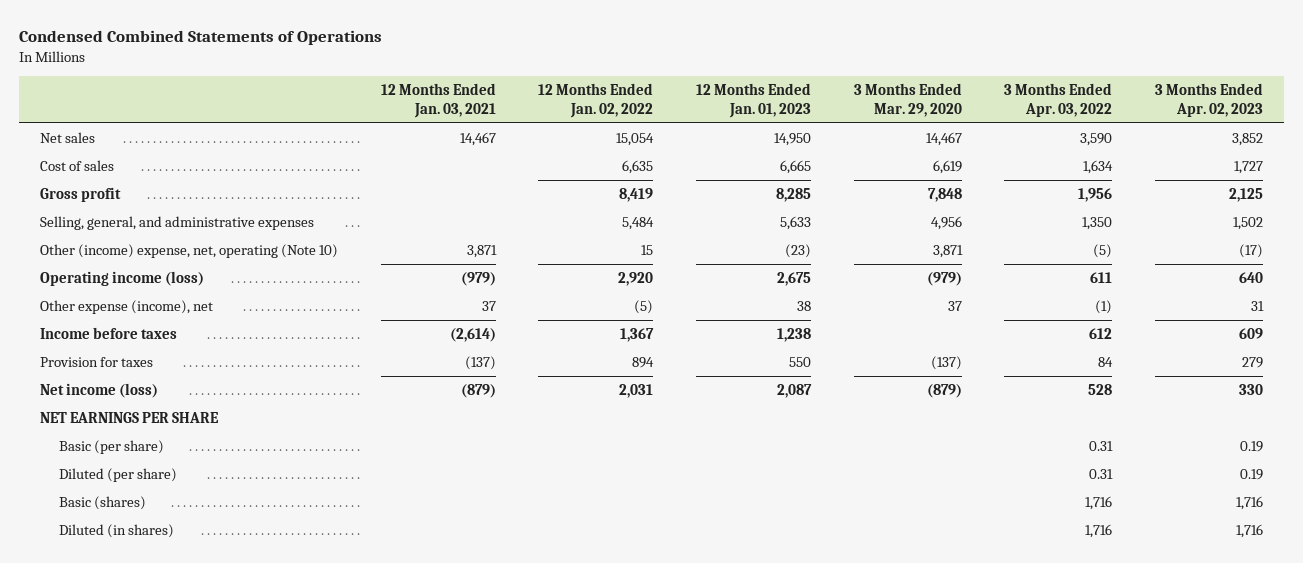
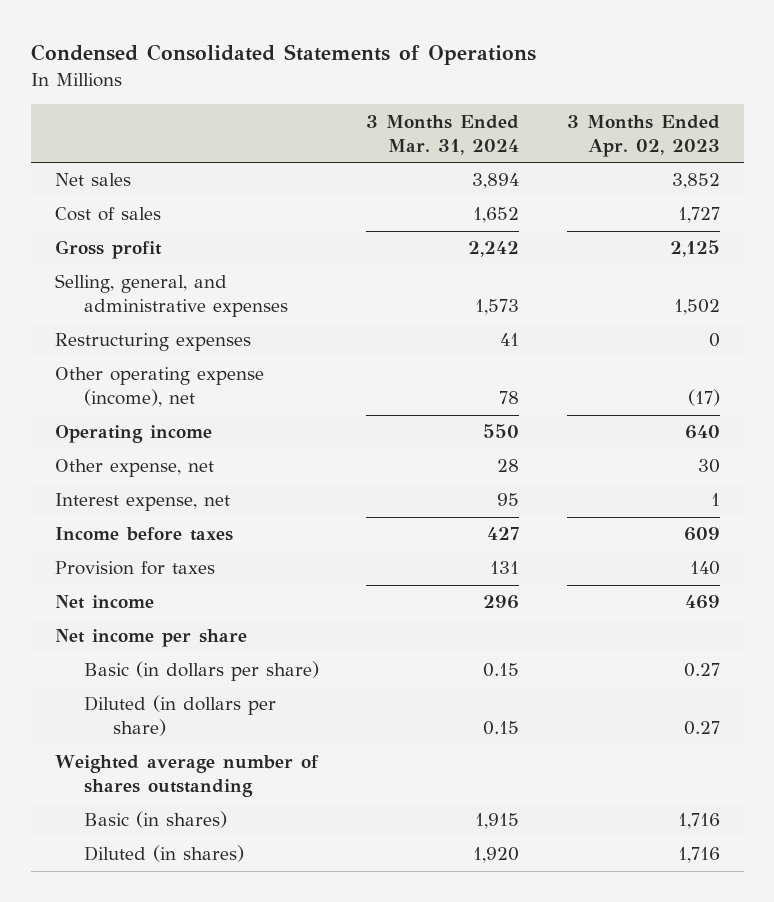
- Condensed Combined Statements of Operations
+ Condensed Consolidated Statements of Operations
- | 12 Months Ended Jan. 03, 2021 | 12 Months Ended Jan. 02, 2022 | 12 Months Ended Jan. 01, 2023 | 3 Months Ended Mar. 29, 2020 | 3 Months Ended Apr. 03, 2022 | 3 Months Ended Apr. 02, 2023
+ | 3 Months Ended Mar. 31, 2024 | 3 Months Ended Apr. 02, 2023
- Other (income) expense, net, operating (Note 10) | 3,871 | 15 | (23) | 3,871 | (5) | (17)
- Operating income (loss) | (979) | 2,920 | 2,675 | (979) | 611 | 640
- Other expense (income), net | 37 | (5) | 38 | 37 | (1) | 31
+ Restructuring expenses | 41 | 0
+ Other operating expense (income), net | 78 | (17)
+ Operating income | 550 | 640
+ Other expense, net | 28 | 30
+ Interest expense, net | 95 | 1
- Provision for taxes | (137) | 894 | 550 | (137) | 84 | 279
- Net income (loss) | (879) | 2,031 | 2,087 | (879) | 528 | 330
- NET EARNINGS PER SHARE
- Basic (per share) | | | | | 0.31 | 0.19
- Diluted (per share) | | | | | 0.31 | 0.19
- Basic (shares) | | | | | 1,716 | 1,716
+ Provision for taxes | 131 | 140
+ Net income | 296 | 469
+ Net income per share
+ Basic (in dollars per share) | 0.15 | 0.27
+ Diluted (in dollars per share) | 0.15 | 0.27
+ Weighted average number of shares outstanding
+ Basic (in shares) | 1,915 | 1,716

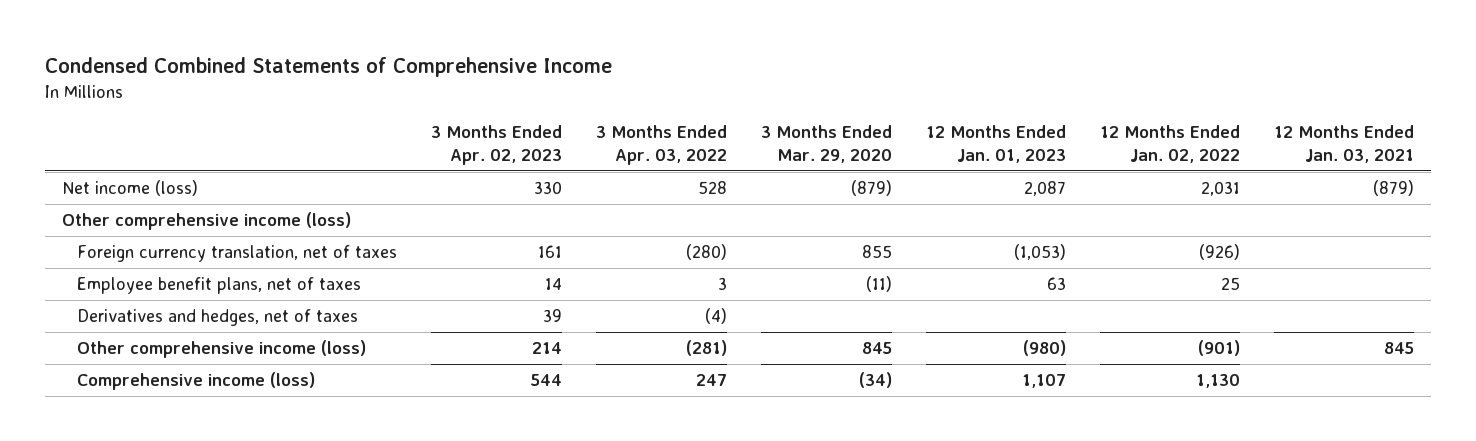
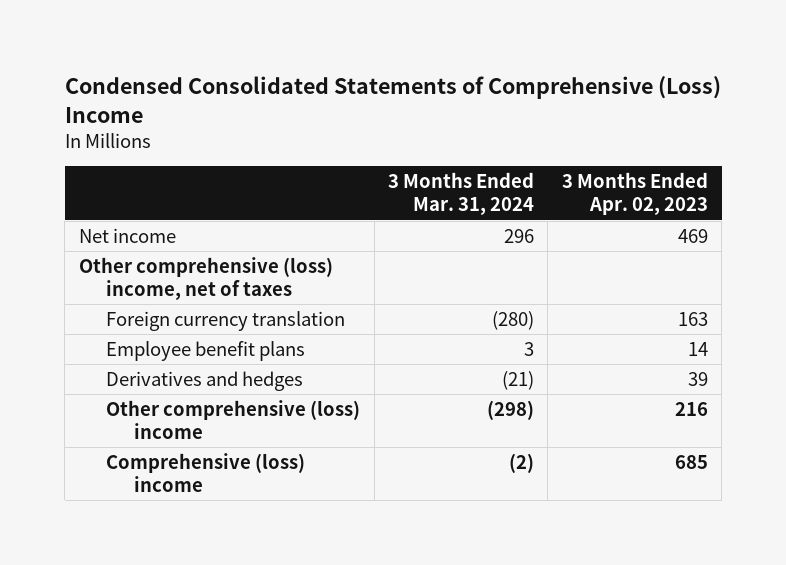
- Condensed Combined Statements of Comprehensive Income
+ Condensed Consolidated Statements of Comprehensive (Loss) Income
- | 3 Months Ended Apr. 02, 2023 | 3 Months Ended Apr. 03, 2022 | 3 Months Ended Mar. 29, 2020 | 12 Months Ended Jan. 01, 2023 | 12 Months Ended Jan. 02, 2022 | 12 Months Ended Jan. 03, 2021
+ | 3 Months Ended Mar. 31, 2024 | 3 Months Ended Apr. 02, 2023
- Net income (loss) | 330 | 528 | (879) | 2,087 | 2,031 | (879)
- Other comprehensive income (loss)
- Foreign currency translation, net of taxes | 161 | (280) | 855 | (1,053) | (926) |
- Employee benefit plans, net of taxes | 14 | 3 | (11) | 63 | 25 |
- Derivatives and hedges, net of taxes | 39 | (4) | | | |
- Other comprehensive income (loss) | 214 | (281) | 845 | (980) | (901) | 845
- Comprehensive income (loss) | 544 | 247 | (34) | 1,107 | 1,130 |
+ Net income | 296 | 469
+ Other comprehensive (loss) income, net of taxes
+ Foreign currency translation | (280) | 163
+ Employee benefit plans | 3 | 14
+ Derivatives and hedges | (21) | 39
+ Other comprehensive (loss) income | (298) | 216
+ Comprehensive (loss) income | (2) | 685

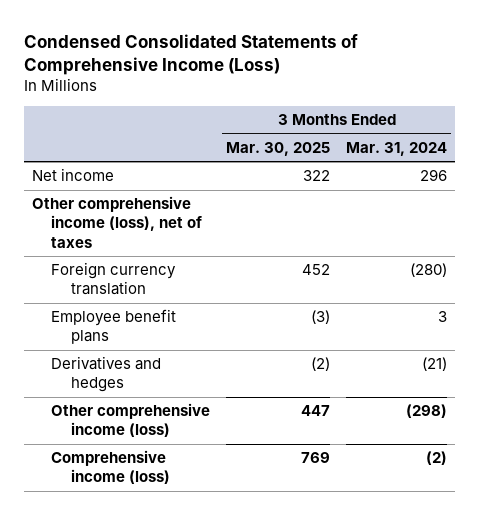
- Condensed Consolidated Statements of Comprehensive (Loss) Income
+ Condensed Consolidated Statements of Comprehensive Income (Loss)
- | 3 Months Ended Mar. 31, 2024 | 3 Months Ended Apr. 02, 2023
+ | 3 Months Ended Mar. 30, 2025 | 3 Months Ended Mar. 31, 2024
- Other comprehensive (loss) income, net of taxes
+ Other comprehensive income (loss), net of taxes
- Other comprehensive (loss) income | (298) | 216
- Comprehensive (loss) income | (2) | 685
+ Other comprehensive income (loss) | 447 | (298)
+ Comprehensive income (loss) | 769 | (2)

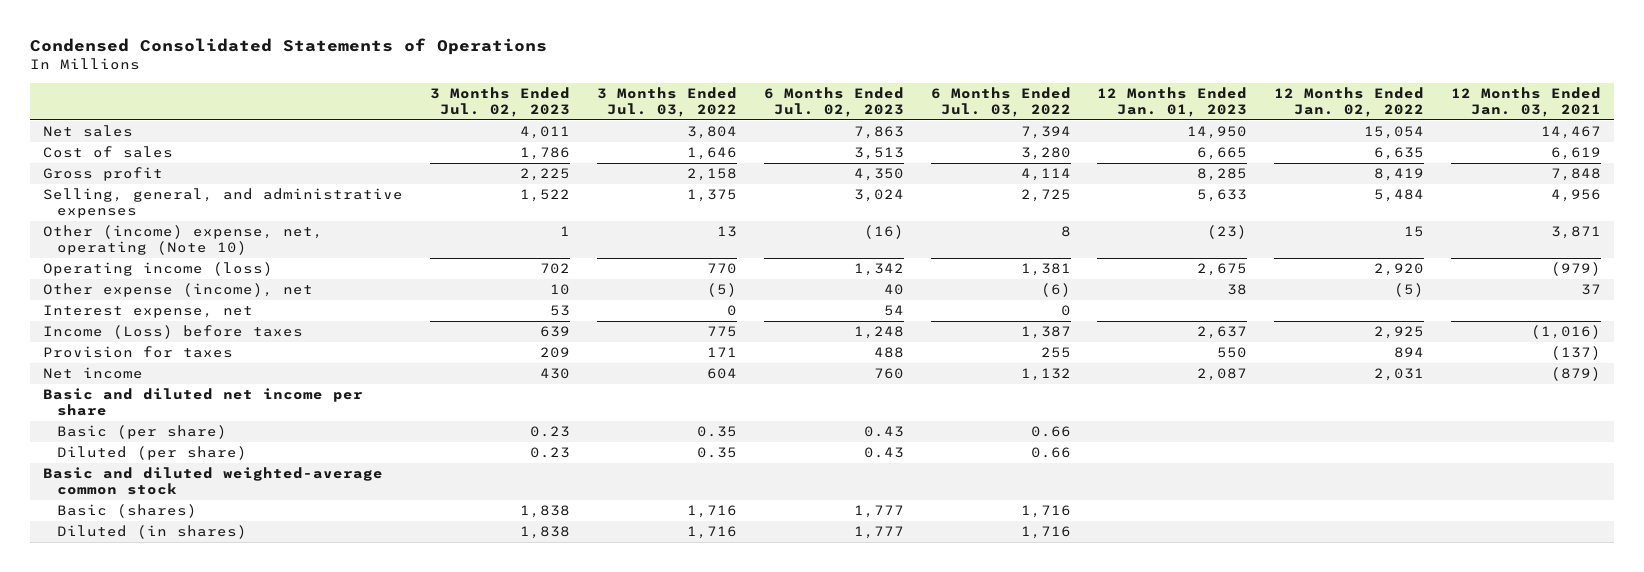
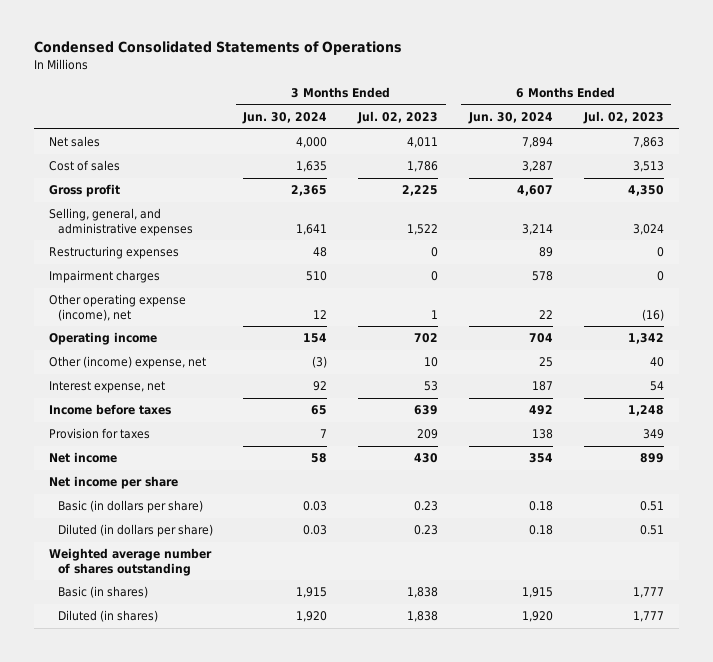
- | 3 Months Ended Jul. 02, 2023 | 3 Months Ended Jul. 03, 2022 | 6 Months Ended Jul. 02, 2023 | 6 Months Ended Jul. 03, 2022 | 12 Months Ended Jan. 01, 2023 | 12 Months Ended Jan. 02, 2022 | 12 Months Ended Jan. 03, 2021
+ | 3 Months Ended Jun. 30, 2024 | 3 Months Ended Jul. 02, 2023 | 6 Months Ended Jun. 30, 2024 | 6 Months Ended Jul. 02, 2023
- Other (income) expense, net, operating (Note 10) | 1 | 13 | (16) | 8 | (23) | 15 | 3,871
- Operating income (loss) | 702 | 770 | 1,342 | 1,381 | 2,675 | 2,920 | (979)
- Other expense (income), net | 10 | (5) | 40 | (6) | 38 | (5) | 37
+ Restructuring expenses | 48 | 0 | 89 | 0
+ Impairment charges | 510 | 0 | 578 | 0
+ Other operating expense (income), net | 12 | 1 | 22 | (16)
+ Operating income | 154 | 702 | 704 | 1,342
+ Other (income) expense, net | (3) | 10 | 25 | 40
- Income (Loss) before taxes | 639 | 775 | 1,248 | 1,387 | 2,637 | 2,925 | (1,016)
- Provision for taxes | 209 | 171 | 488 | 255 | 550 | 894 | (137)
- Net income | 430 | 604 | 760 | 1,132 | 2,087 | 2,031 | (879)
- Basic and diluted net income per share
- Basic (per share) | 0.23 | 0.35 | 0.43 | 0.66 | | |
- Diluted (per share) | 0.23 | 0.35 | 0.43 | 0.66 | | |
- Basic and diluted weighted-average common stock
- Basic (shares) | 1,838 | 1,716 | 1,777 | 1,716 | | |
+ Income before taxes | 65 | 639 | 492 | 1,248
+ Provision for taxes | 7 | 209 | 138 | 349
+ Net income | 58 | 430 | 354 | 899
+ Net income per share
+ Basic (in dollars per share) | 0.03 | 0.23 | 0.18 | 0.51
+ Diluted (in dollars per share) | 0.03 | 0.23 | 0.18 | 0.51
+ Weighted average number of shares outstanding
+ Basic (in shares) | 1,915 | 1,838 | 1,915 | 1,777

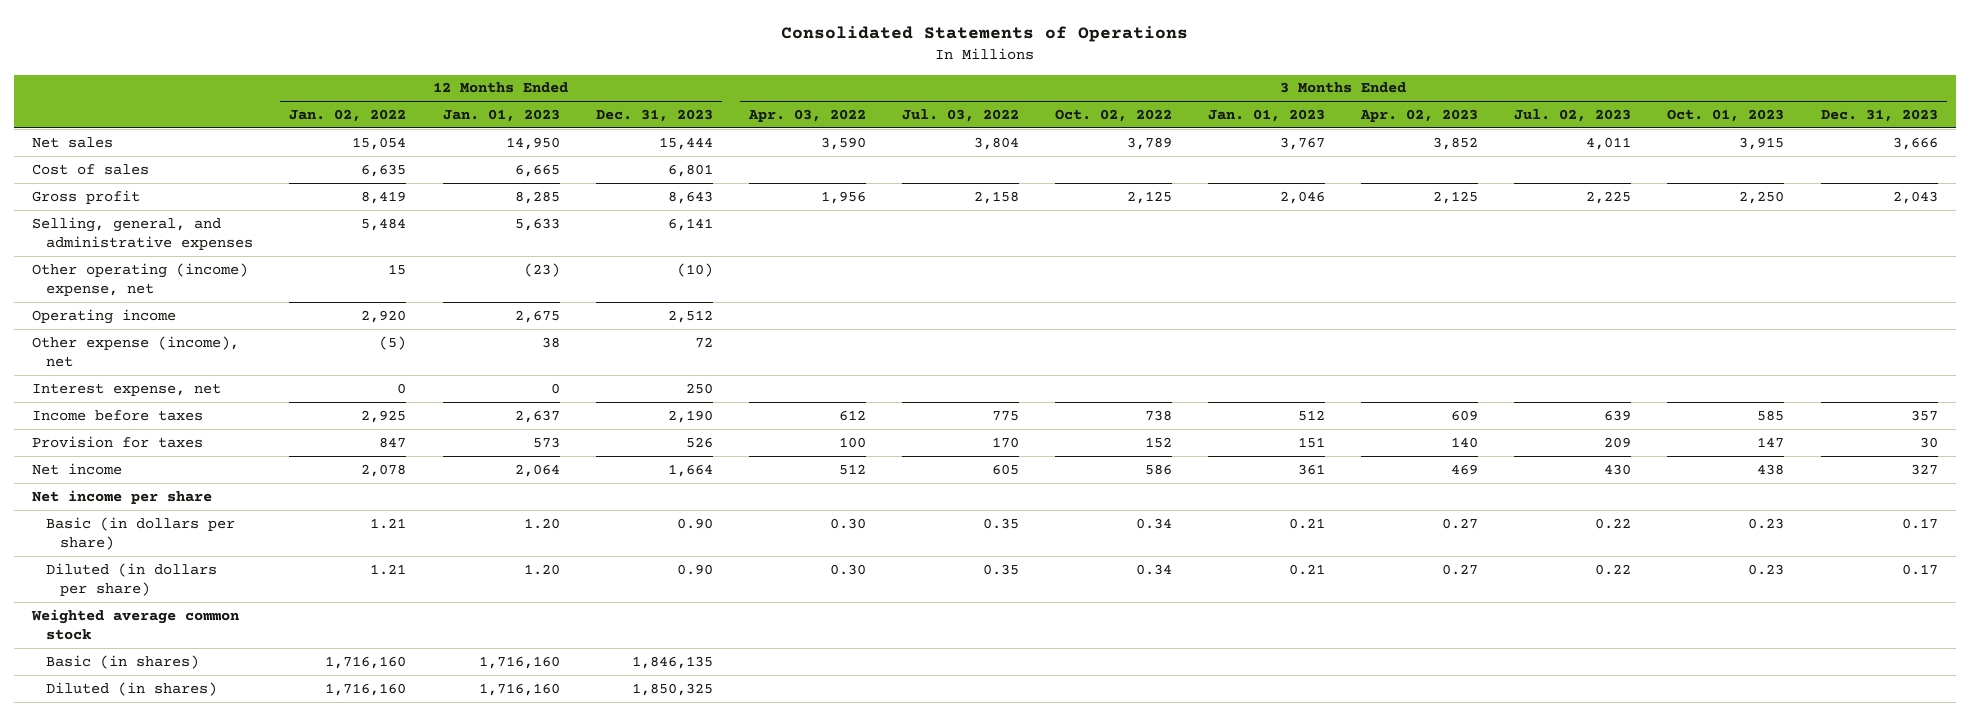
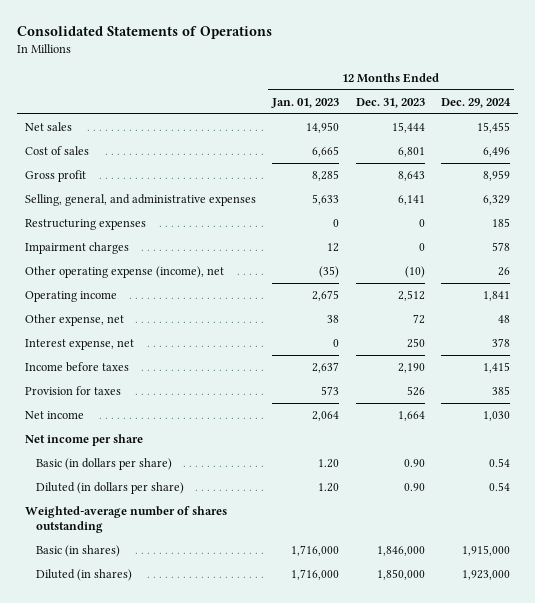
- | 12 Months Ended Jan. 02, 2022 | 12 Months Ended Jan. 01, 2023 | 12 Months Ended Dec. 31, 2023 | 3 Months Ended Apr. 03, 2022 | 3 Months Ended Jul. 03, 2022 | 3 Months Ended Oct. 02, 2022 | 3 Months Ended Jan. 01, 2023 | 3 Months Ended Apr. 02, 2023 | 3 Months Ended Jul. 02, 2023 | 3 Months Ended Oct. 01, 2023 | 3 Months Ended Dec. 31, 2023
+ | 12 Months Ended Jan. 01, 2023 | 12 Months Ended Dec. 31, 2023 | 12 Months Ended Dec. 29, 2024
- Other operating (income) expense, net | 15 | (23) | (10) | | | | | | | |
+ Restructuring expenses | 0 | 0 | 185
+ Impairment charges | 12 | 0 | 578
+ Other operating expense (income), net | (35) | (10) | 26
- Other expense (income), net | (5) | 38 | 72 | | | | | | | |
+ Other expense, net | 38 | 72 | 48
- Weighted average common stock
- Basic (in shares) | 1,716,160 | 1,716,160 | 1,846,135 | | | | | | | |
- Diluted (in shares) | 1,716,160 | 1,716,160 | 1,850,325 | | | | | | | |
+ Weighted-average number of shares outstanding
+ Basic (in shares) | 1,716,000 | 1,846,000 | 1,915,000
+ Diluted (in shares) | 1,716,000 | 1,850,000 | 1,923,000

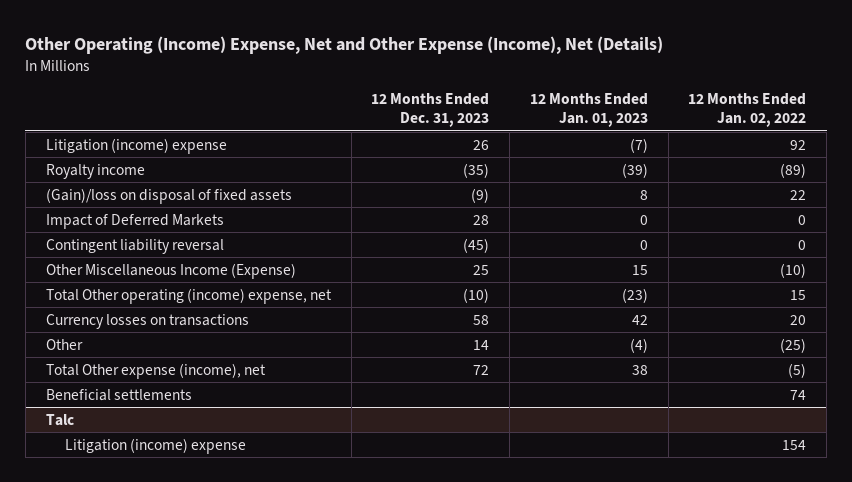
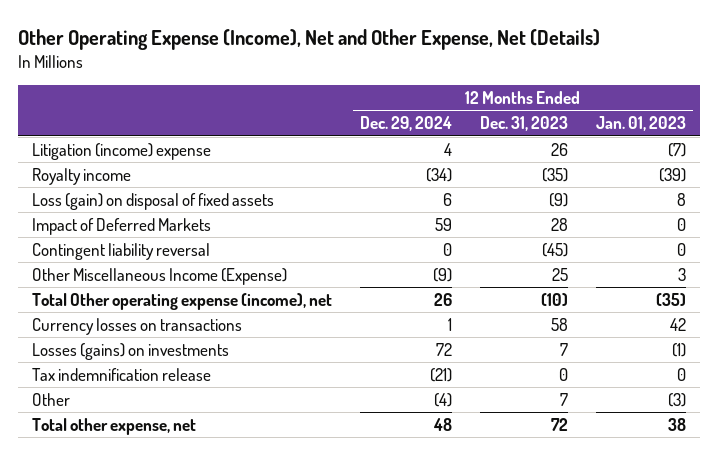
- Other Operating (Income) Expense, Net and Other Expense (Income), Net (Details)
+ Other Operating Expense (Income), Net and Other Expense, Net (Details)
- | 12 Months Ended Dec. 31, 2023 | 12 Months Ended Jan. 01, 2023 | 12 Months Ended Jan. 02, 2022
+ | 12 Months Ended Dec. 29, 2024 | 12 Months Ended Dec. 31, 2023 | 12 Months Ended Jan. 01, 2023
- (Gain)/loss on disposal of fixed assets | (9) | 8 | 22
+ Loss (gain) on disposal of fixed assets | 6 | (9) | 8
- Other Miscellaneous Income (Expense) | 25 | 15 | (10)
- Total Other operating (income) expense, net | (10) | (23) | 15
+ Other Miscellaneous Income (Expense) | (9) | 25 | 3
+ Total Other operating expense (income), net | 26 | (10) | (35)
- Other | 14 | (4) | (25)
- Total Other expense (income), net | 72 | 38 | (5)
- Beneficial settlements | | | 74
- Talc
- Litigation (income) expense | | | 154
+ Losses (gains) on investments | 72 | 7 | (1)
+ Tax indemnification release | (21) | 0 | 0
+ Other | (4) | 7 | (3)
+ Total other expense, net | 48 | 72 | 38

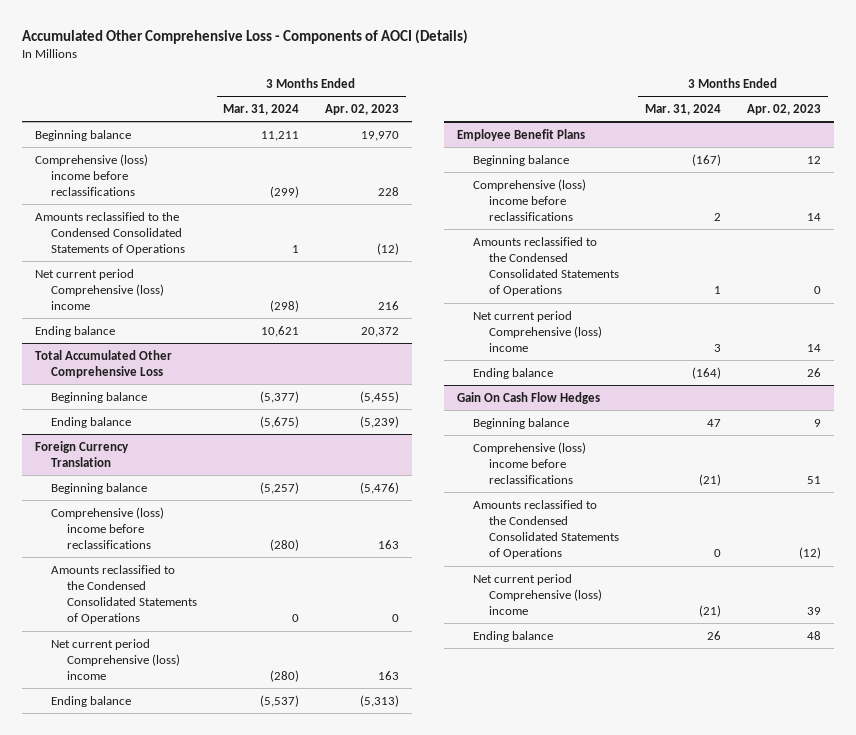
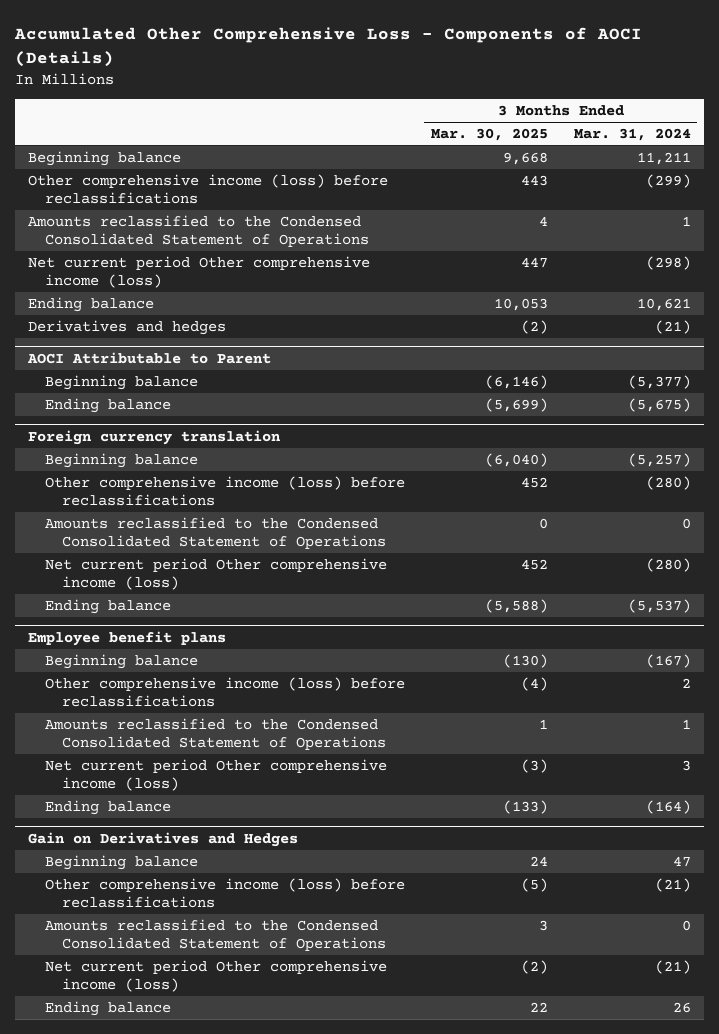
- | 3 Months Ended Mar. 31, 2024 | 3 Months Ended Apr. 02, 2023
+ | 3 Months Ended Mar. 30, 2025 | 3 Months Ended Mar. 31, 2024
- Comprehensive (loss) income before reclassifications | (299) | 228
- Amounts reclassified to the Condensed Consolidated Statements of Operations | 1 | (12)
- Net current period Comprehensive (loss) income | (298) | 216
+ Other comprehensive income (loss) before reclassifications | 443 | (299)
+ Amounts reclassified to the Condensed Consolidated Statement of Operations | 4 | 1
+ Net current period Other comprehensive income (loss) | 447 | (298)
- Total Accumulated Other Comprehensive Loss
+ Derivatives and hedges | (2) | (21)
+ AOCI Attributable to Parent
- Foreign Currency Translation
+ Foreign currency translation
- Comprehensive (loss) income before reclassifications | (280) | 163
- Amounts reclassified to the Condensed Consolidated Statements of Operations | 0 | 0
- Net current period Comprehensive (loss) income | (280) | 163
+ Other comprehensive income (loss) before reclassifications | 452 | (280)
+ Amounts reclassified to the Condensed Consolidated Statement of Operations | 0 | 0
+ Net current period Other comprehensive income (loss) | 452 | (280)
- Employee Benefit Plans
+ Employee benefit plans
- Comprehensive (loss) income before reclassifications | 2 | 14
- Amounts reclassified to the Condensed Consolidated Statements of Operations | 1 | 0
- Net current period Comprehensive (loss) income | 3 | 14
+ Other comprehensive income (loss) before reclassifications | (4) | 2
+ Amounts reclassified to the Condensed Consolidated Statement of Operations | 1 | 1
+ Net current period Other comprehensive income (loss) | (3) | 3
- Gain On Cash Flow Hedges
+ Gain on Derivatives and Hedges
- Comprehensive (loss) income before reclassifications | (21) | 51
- Amounts reclassified to the Condensed Consolidated Statements of Operations | 0 | (12)
- Net current period Comprehensive (loss) income | (21) | 39
+ Other comprehensive income (loss) before reclassifications | (5) | (21)
+ Amounts reclassified to the Condensed Consolidated Statement of Operations | 3 | 0
+ Net current period Other comprehensive income (loss) | (2) | (21)

